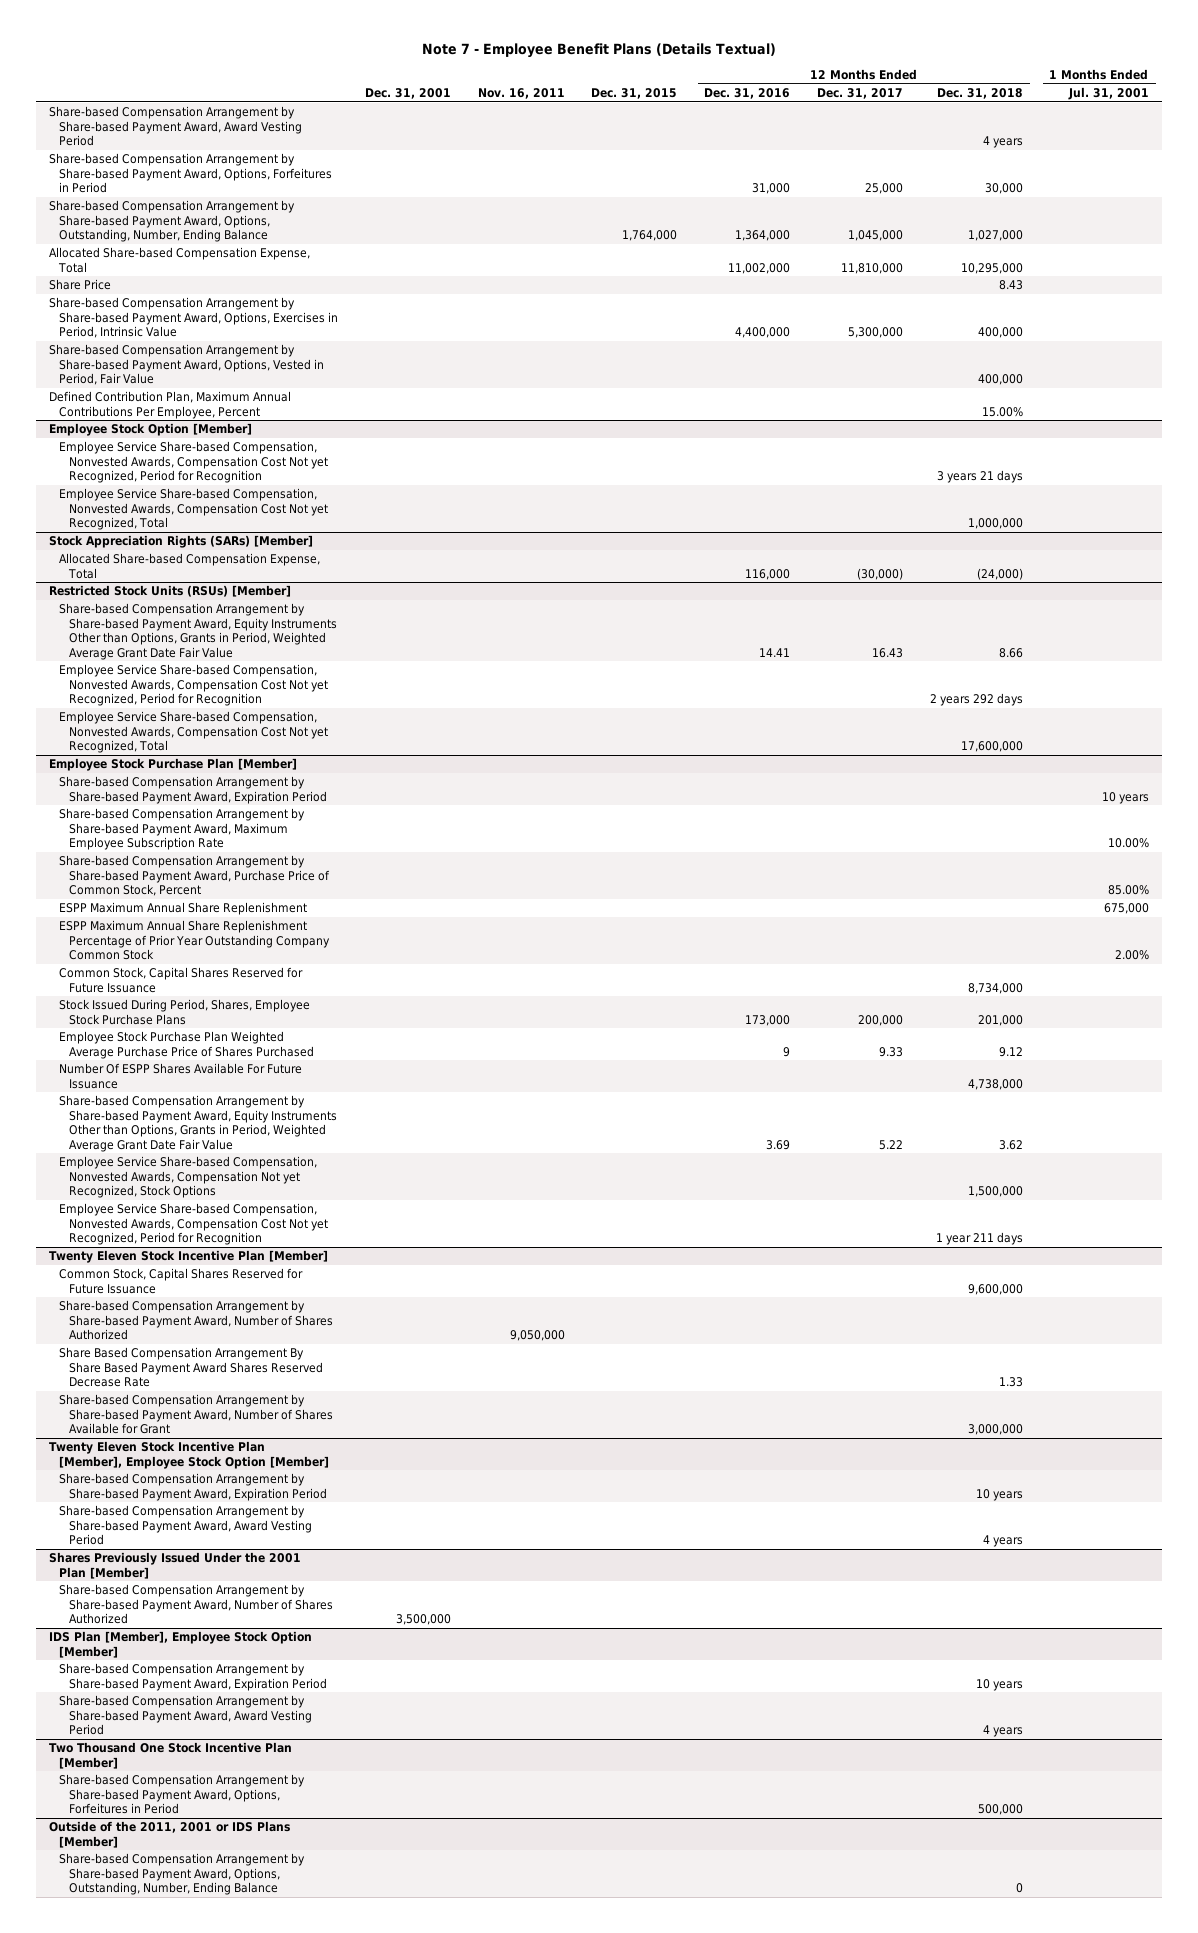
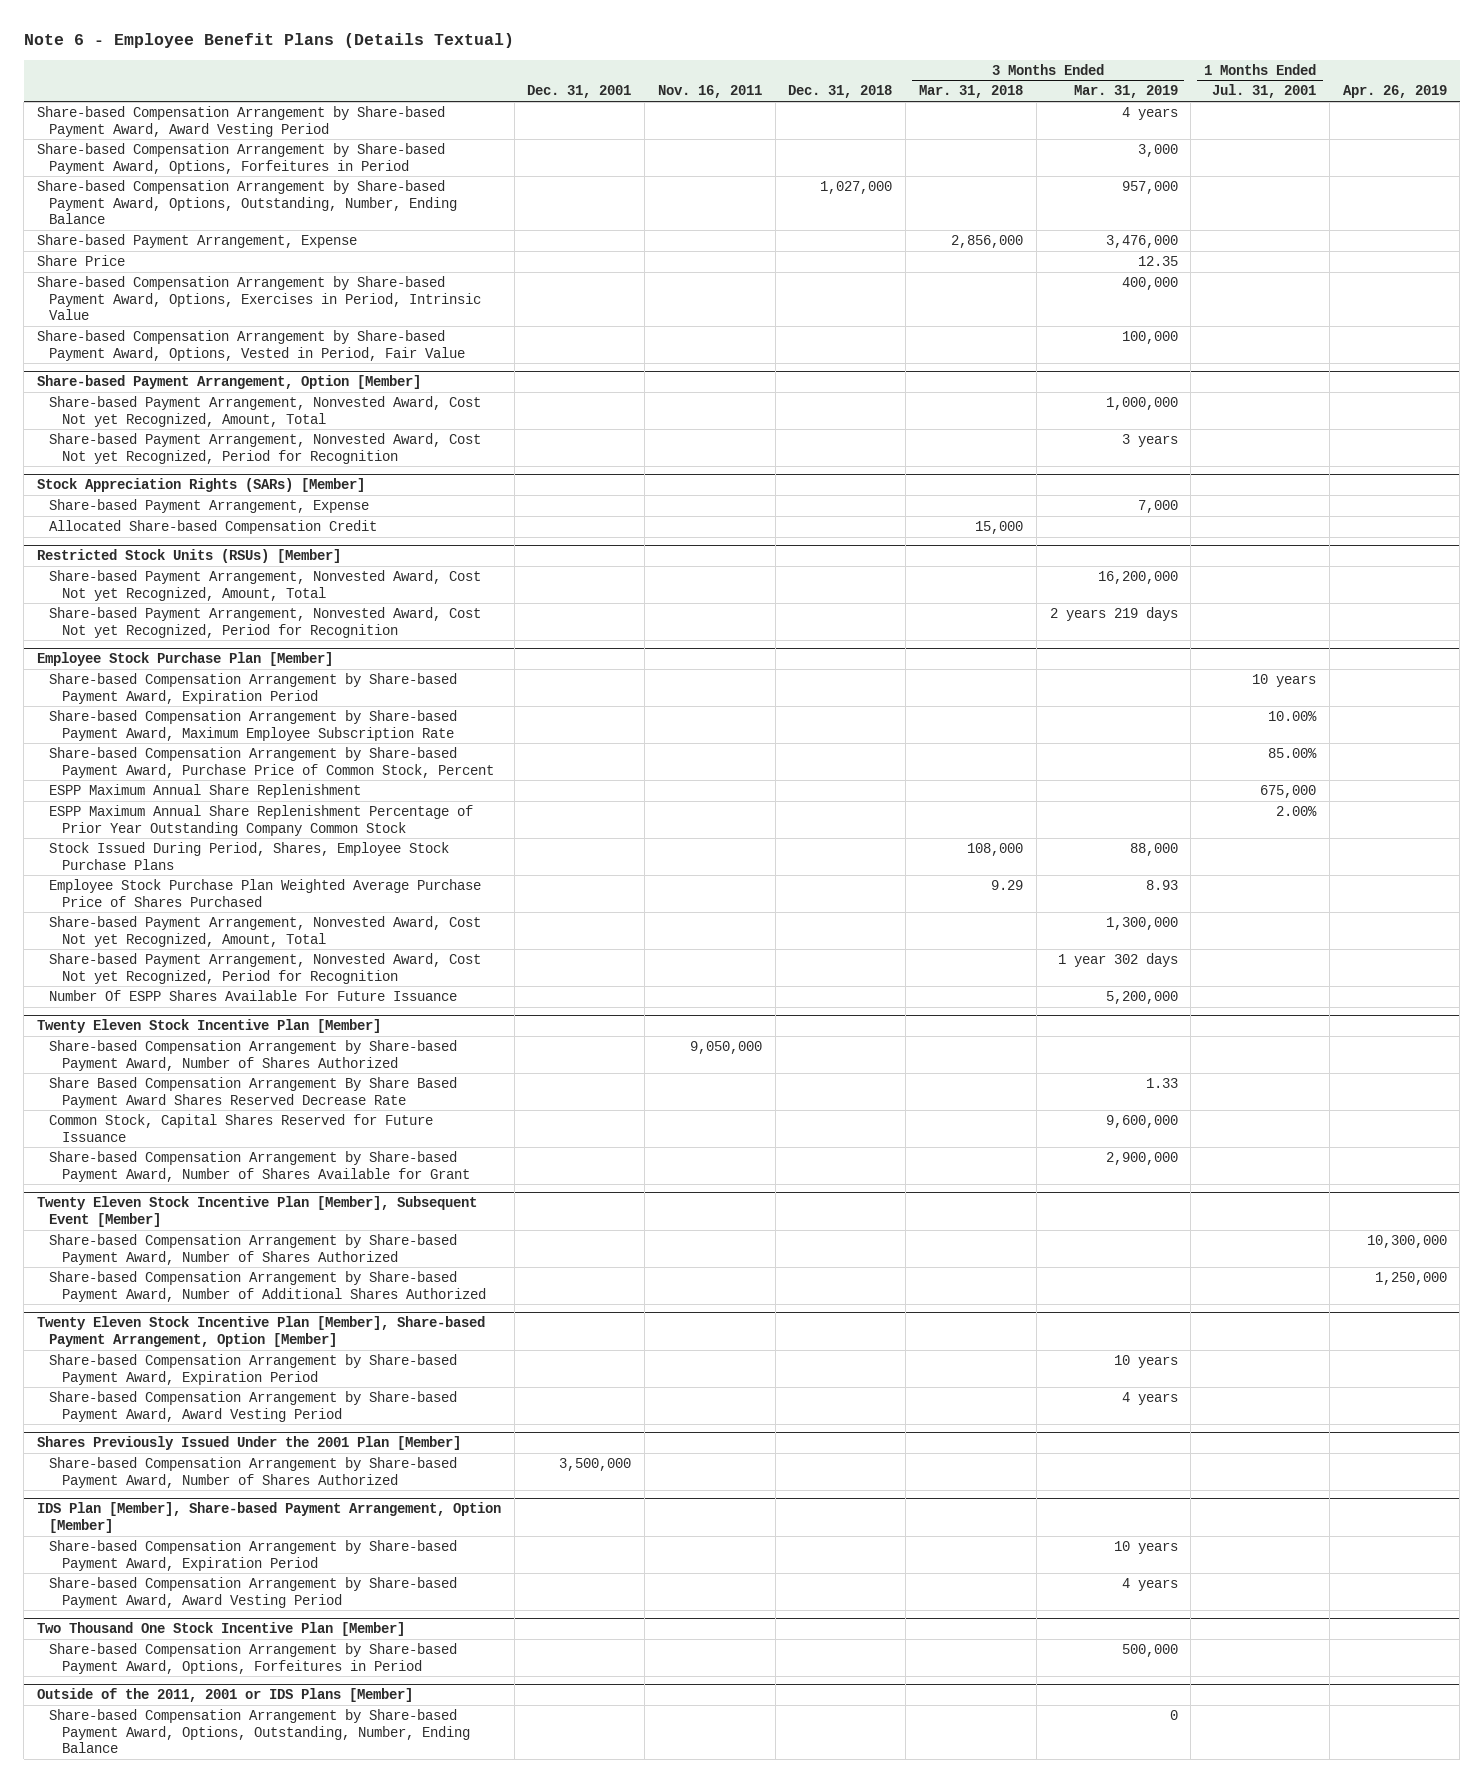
- Note 7 - Employee Benefit Plans (Details Textual)
+ Note 6 - Employee Benefit Plans (Details Textual)
- | Dec. 31, 2001 | Nov. 16, 2011 | Dec. 31, 2015 | 12 Months Ended Dec. 31, 2016 | 12 Months Ended Dec. 31, 2017 | 12 Months Ended Dec. 31, 2018 | 1 Months Ended Jul. 31, 2001
+ | Dec. 31, 2001 | Nov. 16, 2011 | Dec. 31, 2018 | 3 Months Ended Mar. 31, 2018 | 3 Months Ended Mar. 31, 2019 | 1 Months Ended Jul. 31, 2001 | Apr. 26, 2019
- Allocated Share-based Compensation Expense, Total | | | | 11,002,000 | 11,810,000 | 10,295,000 |
+ Share-based Payment Arrangement, Expense | | | | 2,856,000 | 3,476,000 | |
- Defined Contribution Plan, Maximum Annual Contributions Per Employee, Percent | | | | | | 15.00% |
- Employee Stock Option [Member]
- Employee Service Share-based Compensation, Nonvested Awards, Compensation Cost Not yet Recognized, Period for Recognition | | | | | | 3 years 21 days |
- Employee Service Share-based Compensation, Nonvested Awards, Compensation Cost Not yet Recognized, Total | | | | | | 1,000,000 |
+ Share-based Payment Arrangement, Option [Member]
+ Share-based Payment Arrangement, Nonvested Award, Cost Not yet Recognized, Amount, Total | | | | | 1,000,000 | |
+ Share-based Payment Arrangement, Nonvested Award, Cost Not yet Recognized, Period for Recognition | | | | | 3 years | |
@ Stock Appreciation Rights (SARs) [Member]
- Allocated Share-based Compensation Expense, Total | | | | 116,000 | (30,000) | (24,000) |
+ Share-based Payment Arrangement, Expense | | | | | 7,000 | |
+ Allocated Share-based Compensation Credit | | | | 15,000 | | |
@ Restricted Stock Units (RSUs) [Member]
- Share-based Compensation Arrangement by Share-based Payment Award, Equity Instruments Other than Options, Grants in Period, Weighted Average Grant Date Fair Value | | | | 14.41 | 16.43 | 8.66 |
- Employee Service Share-based Compensation, Nonvested Awards, Compensation Cost Not yet Recognized, Period for Recognition | | | | | | 2 years 292 days |
- Employee Service Share-based Compensation, Nonvested Awards, Compensation Cost Not yet Recognized, Total | | | | | | 17,600,000 |
+ Share-based Payment Arrangement, Nonvested Award, Cost Not yet Recognized, Amount, Total | | | | | 16,200,000 | |
+ Share-based Payment Arrangement, Nonvested Award, Cost Not yet Recognized, Period for Recognition | | | | | 2 years 219 days | |
@ Employee Stock Purchase Plan [Member]
- Common Stock, Capital Shares Reserved for Future Issuance | | | | | | 8,734,000 |
+ Share-based Payment Arrangement, Nonvested Award, Cost Not yet Recognized, Amount, Total | | | | | 1,300,000 | |
+ Share-based Payment Arrangement, Nonvested Award, Cost Not yet Recognized, Period for Recognition | | | | | 1 year 302 days | |
- Share-based Compensation Arrangement by Share-based Payment Award, Equity Instruments Other than Options, Grants in Period, Weighted Average Grant Date Fair Value | | | | 3.69 | 5.22 | 3.62 |
- Employee Service Share-based Compensation, Nonvested Awards, Compensation Not yet Recognized, Stock Options | | | | | | 1,500,000 |
- Employee Service Share-based Compensation, Nonvested Awards, Compensation Cost Not yet Recognized, Period for Recognition | | | | | | 1 year 211 days |
@ Twenty Eleven Stock Incentive Plan [Member]
moved down: Common Stock, Capital Shares Reserved for Future Issuance | | | | | 9,600,000 | |
- Twenty Eleven Stock Incentive Plan [Member], Employee Stock Option [Member]
- Share-based Compensation Arrangement by Share-based Payment Award, Expiration Period | | | | | | 10 years |
- Share-based Compensation Arrangement by Share-based Payment Award, Award Vesting Period | | | | | | 4 years |
+ Twenty Eleven Stock Incentive Plan [Member], Subsequent Event [Member]
+ Share-based Compensation Arrangement by Share-based Payment Award, Number of Shares Authorized | | | | | | | 10,300,000
+ Share-based Compensation Arrangement by Share-based Payment Award, Number of Additional Shares Authorized | | | | | | | 1,250,000
+ Twenty Eleven Stock Incentive Plan [Member], Share-based Payment Arrangement, Option [Member]
+ Share-based Compensation Arrangement by Share-based Payment Award, Expiration Period | | | | | 10 years | |
+ Share-based Compensation Arrangement by Share-based Payment Award, Award Vesting Period | | | | | 4 years | |
- IDS Plan [Member], Employee Stock Option [Member]
- Share-based Compensation Arrangement by Share-based Payment Award, Expiration Period | | | | | | 10 years |
- Share-based Compensation Arrangement by Share-based Payment Award, Award Vesting Period | | | | | | 4 years |
+ IDS Plan [Member], Share-based Payment Arrangement, Option [Member]
+ Share-based Compensation Arrangement by Share-based Payment Award, Expiration Period | | | | | 10 years | |
+ Share-based Compensation Arrangement by Share-based Payment Award, Award Vesting Period | | | | | 4 years | |

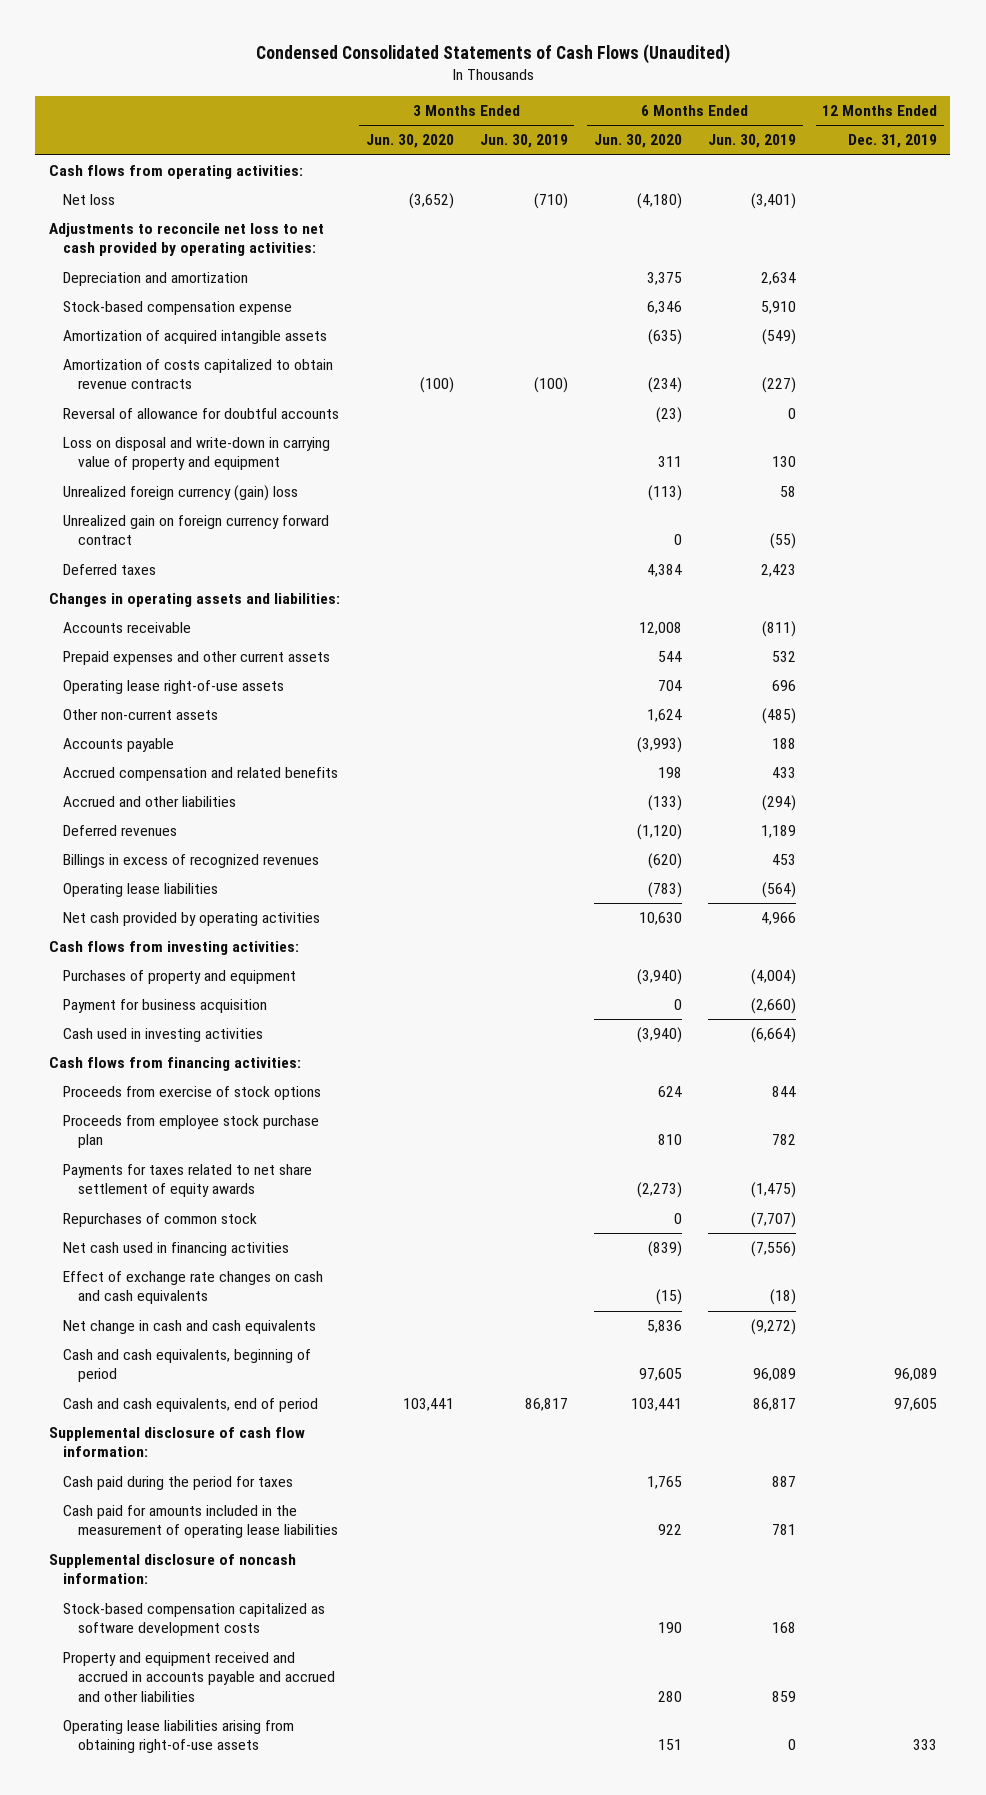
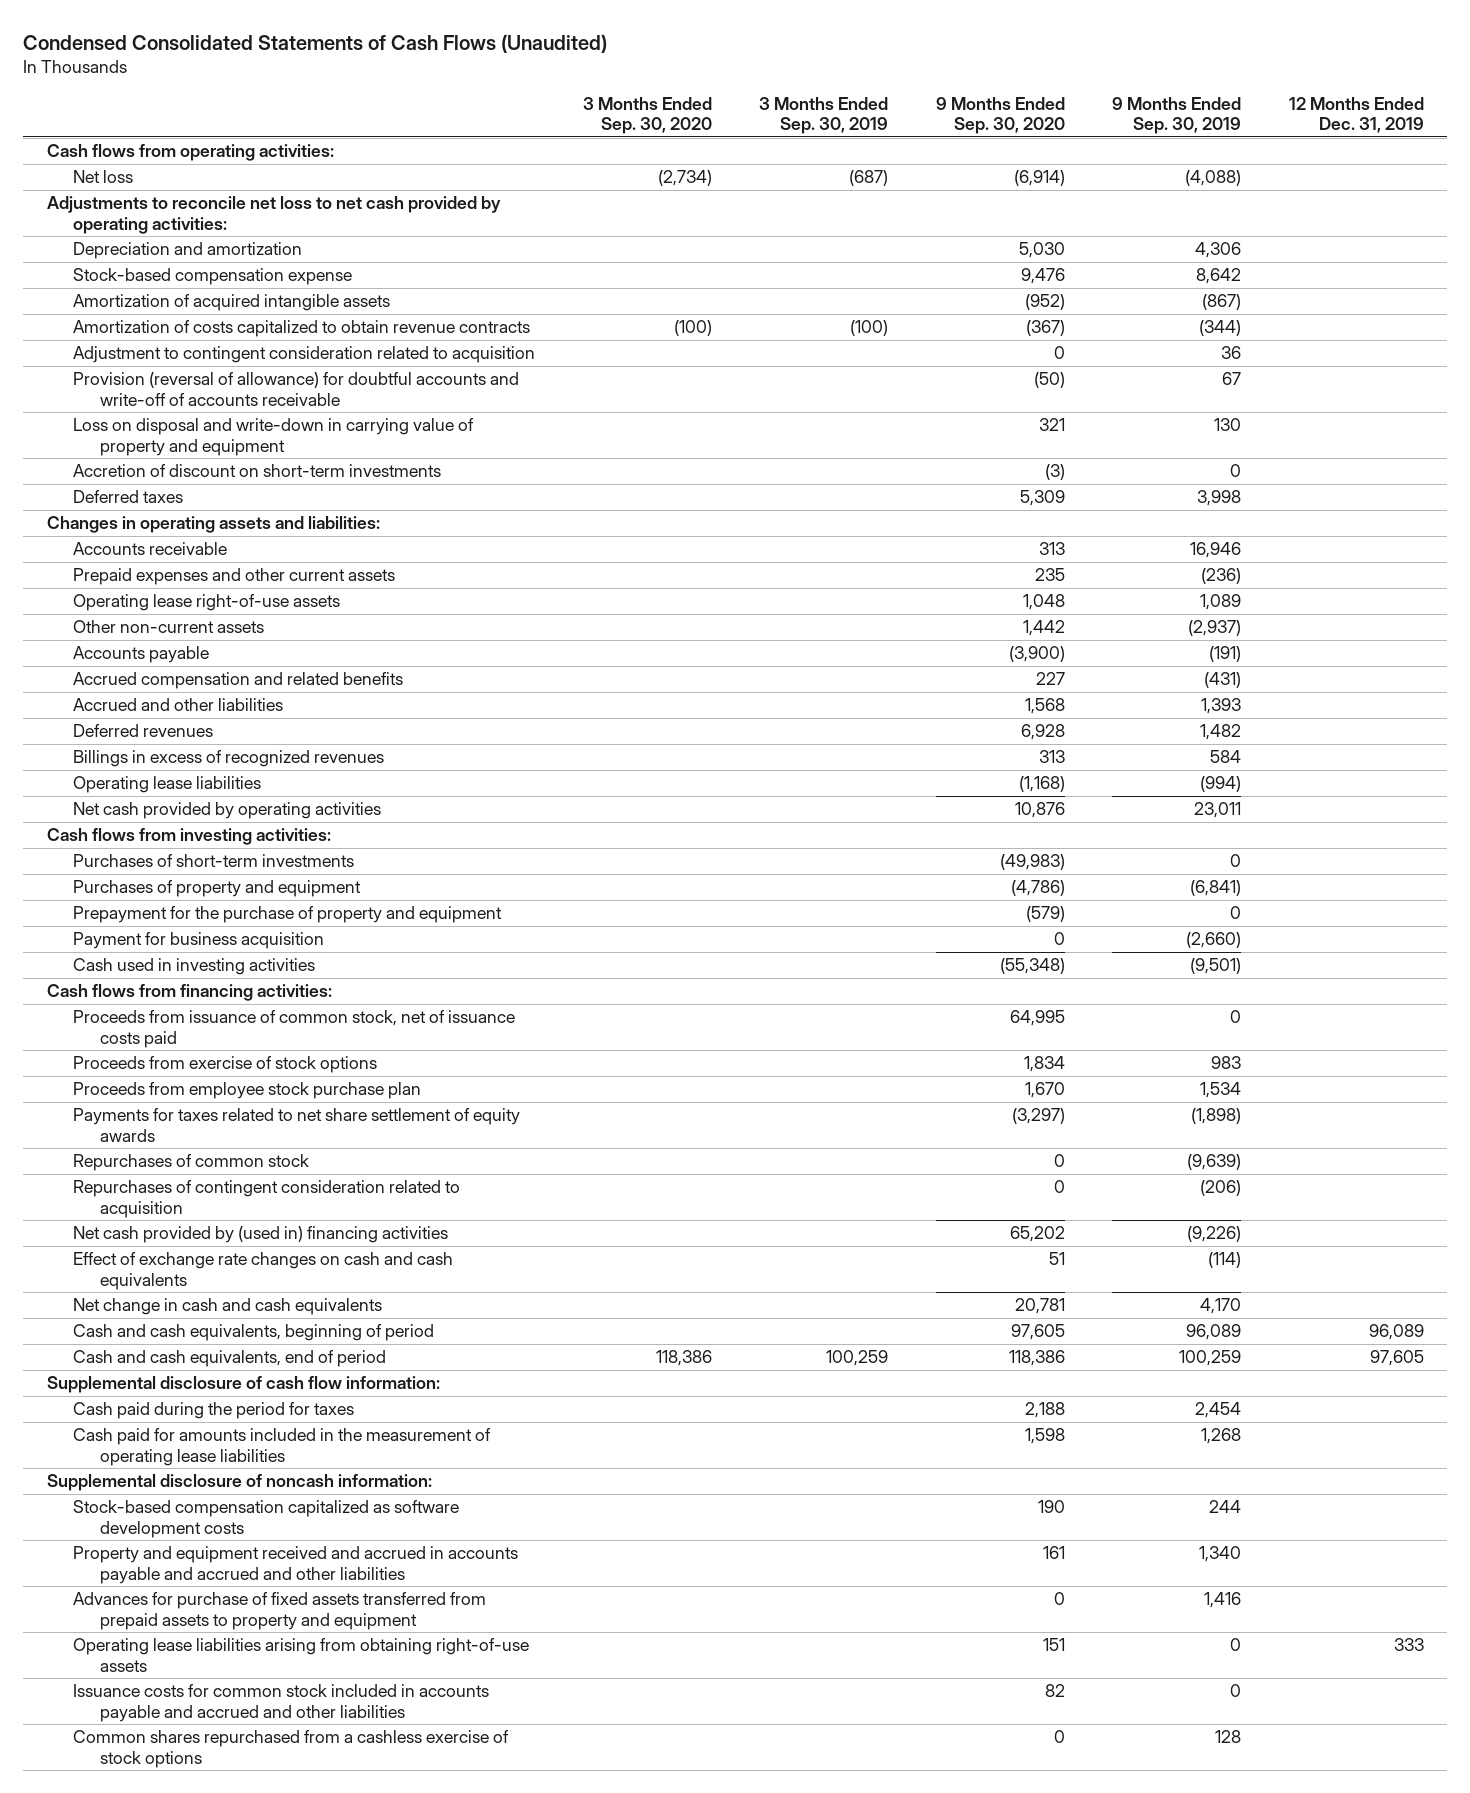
- | 3 Months Ended Jun. 30, 2020 | 3 Months Ended Jun. 30, 2019 | 6 Months Ended Jun. 30, 2020 | 6 Months Ended Jun. 30, 2019 | 12 Months Ended Dec. 31, 2019
+ | 3 Months Ended Sep. 30, 2020 | 3 Months Ended Sep. 30, 2019 | 9 Months Ended Sep. 30, 2020 | 9 Months Ended Sep. 30, 2019 | 12 Months Ended Dec. 31, 2019
- Reversal of allowance for doubtful accounts | | | (23) | 0 |
+ Adjustment to contingent consideration related to acquisition | | | 0 | 36 |
+ Provision (reversal of allowance) for doubtful accounts and write-off of accounts receivable | | | (50) | 67 |
- Unrealized foreign currency (gain) loss | | | (113) | 58 |
- Unrealized gain on foreign currency forward contract | | | 0 | (55) |
+ Accretion of discount on short-term investments | | | (3) | 0 |
+ Purchases of short-term investments | | | (49,983) | 0 |
+ Prepayment for the purchase of property and equipment | | | (579) | 0 |
+ Proceeds from issuance of common stock, net of issuance costs paid | | | 64,995 | 0 |
- Net cash used in financing activities | | | (839) | (7,556) |
+ Repurchases of contingent consideration related to acquisition | | | 0 | (206) |
+ Net cash provided by (used in) financing activities | | | 65,202 | (9,226) |
+ Advances for purchase of fixed assets transferred from prepaid assets to property and equipment | | | 0 | 1,416 |
+ Issuance costs for common stock included in accounts payable and accrued and other liabilities | | | 82 | 0 |
+ Common shares repurchased from a cashless exercise of stock options | | | 0 | 128 |

